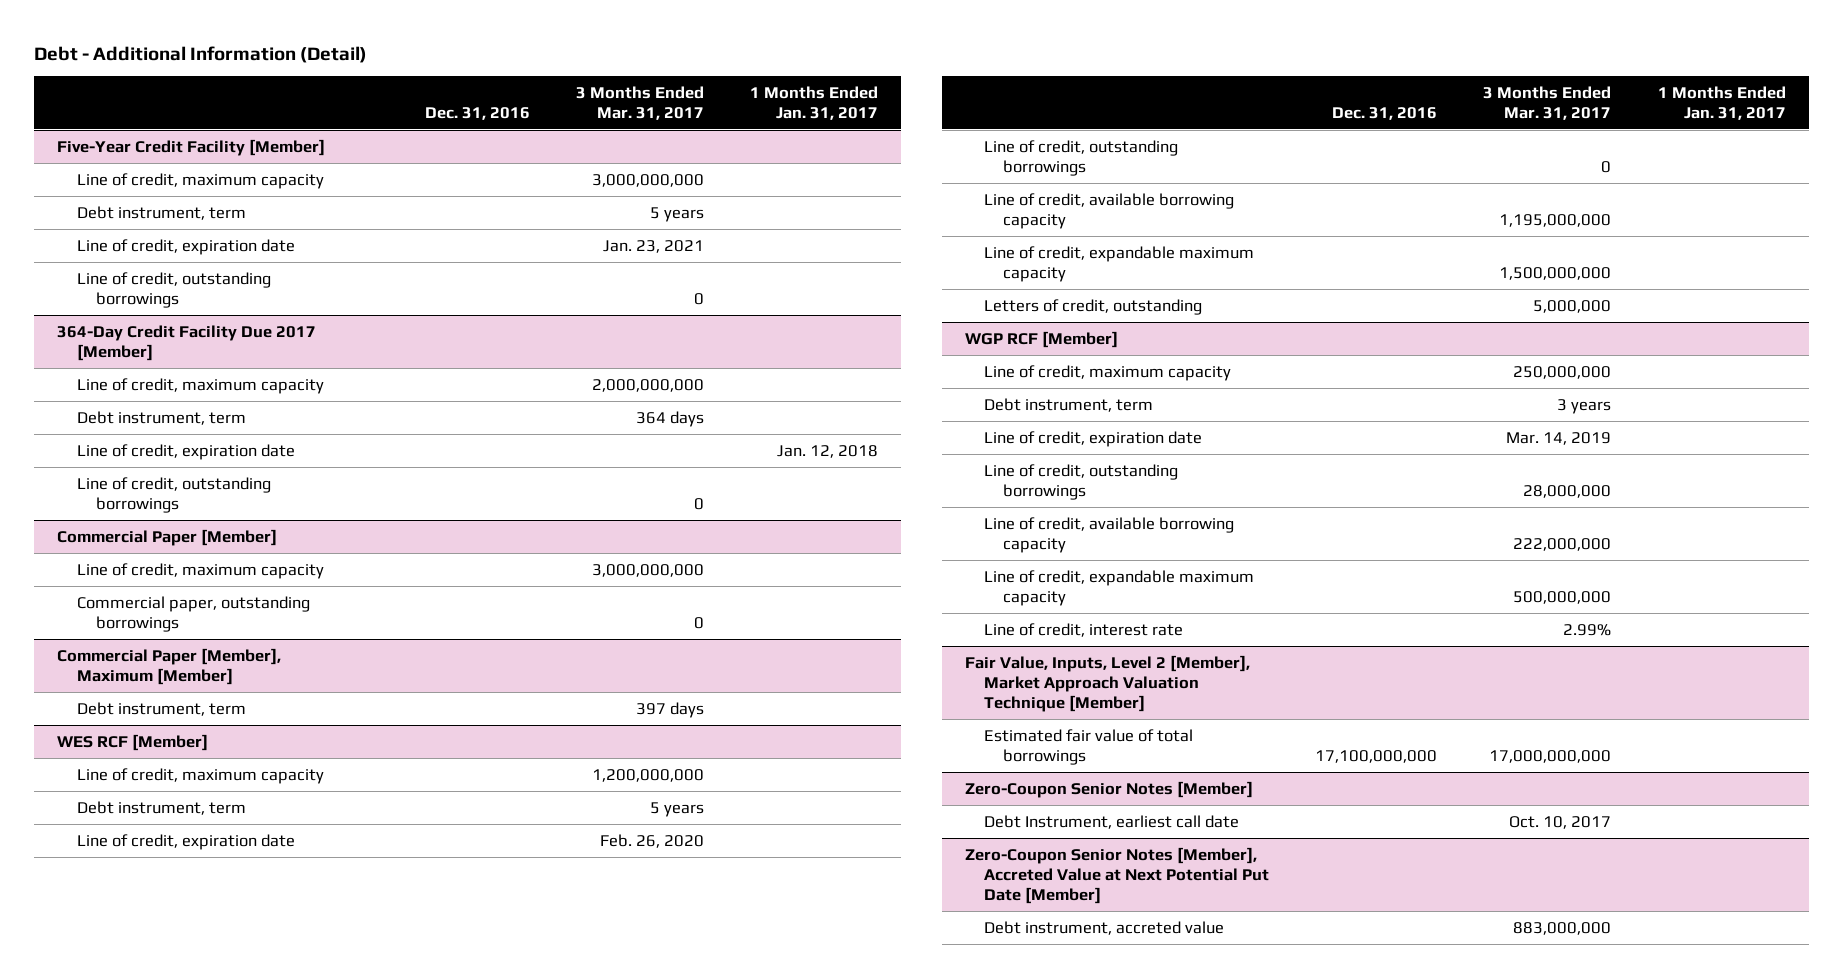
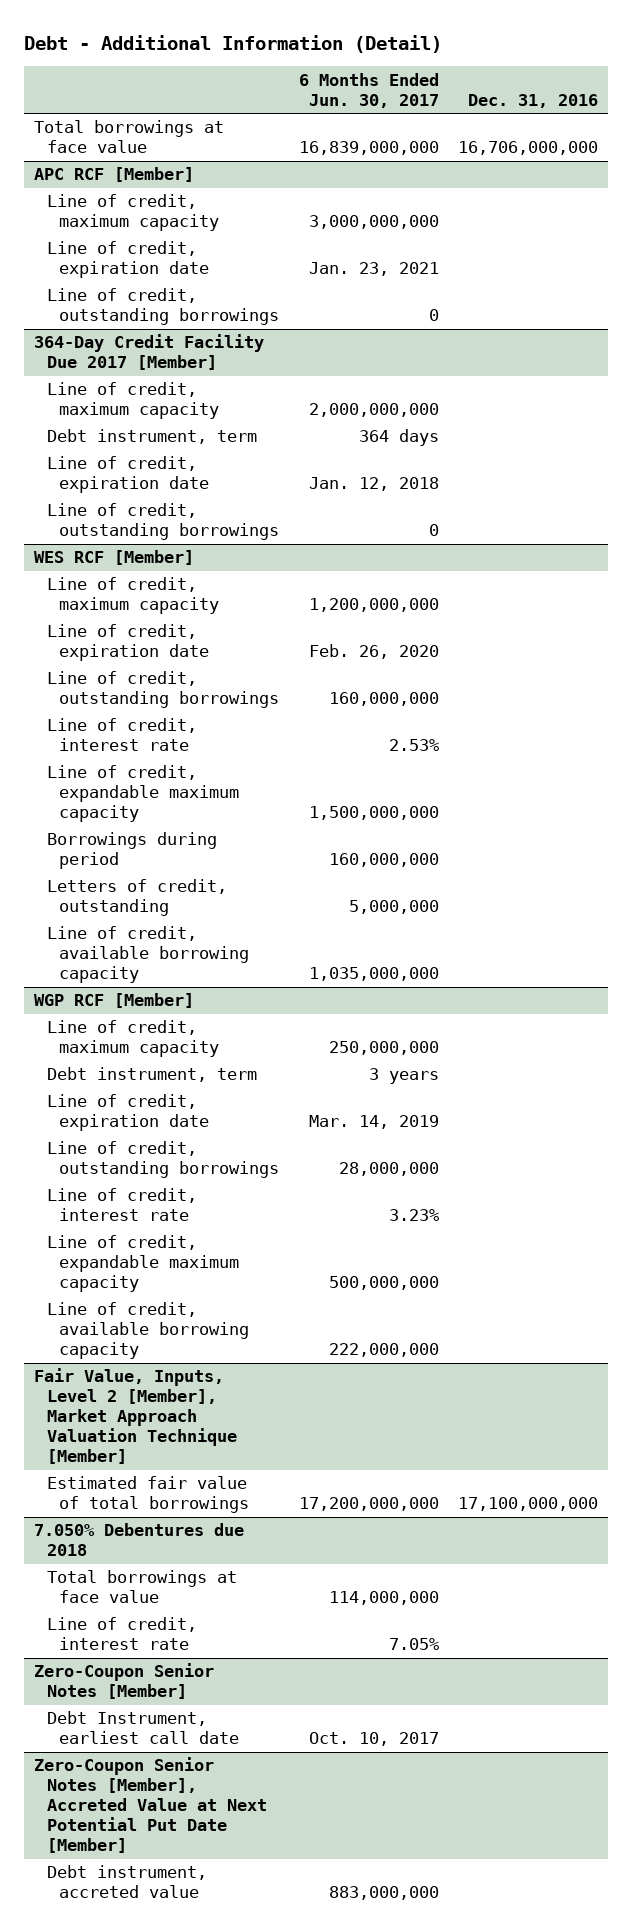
- | Dec. 31, 2016 | 3 Months Ended Mar. 31, 2017 | 1 Months Ended Jan. 31, 2017
+ | 6 Months Ended Jun. 30, 2017 | Dec. 31, 2016
- Five-Year Credit Facility [Member]
+ Total borrowings at face value | 16,839,000,000 | 16,706,000,000
+ APC RCF [Member]
- Debt instrument, term | | 5 years |
- Commercial Paper [Member]
- Line of credit, maximum capacity | | 3,000,000,000 |
- Commercial paper, outstanding borrowings | | 0 |
- Commercial Paper [Member], Maximum [Member]
- Debt instrument, term | | 397 days |
@ WES RCF [Member]
- Debt instrument, term | | 5 years |
+ Line of credit, interest rate | 2.53% |
+ Borrowings during period | 160,000,000 |
moved down: Line of credit, available borrowing capacity | 1,035,000,000 |
@ WGP RCF [Member]
moved down: Line of credit, expandable maximum capacity | 500,000,000 |
moved down: Line of credit, available borrowing capacity | 222,000,000 |
+ 7.050% Debentures due 2018
+ Total borrowings at face value | 114,000,000 |
+ Line of credit, interest rate | 7.05% |

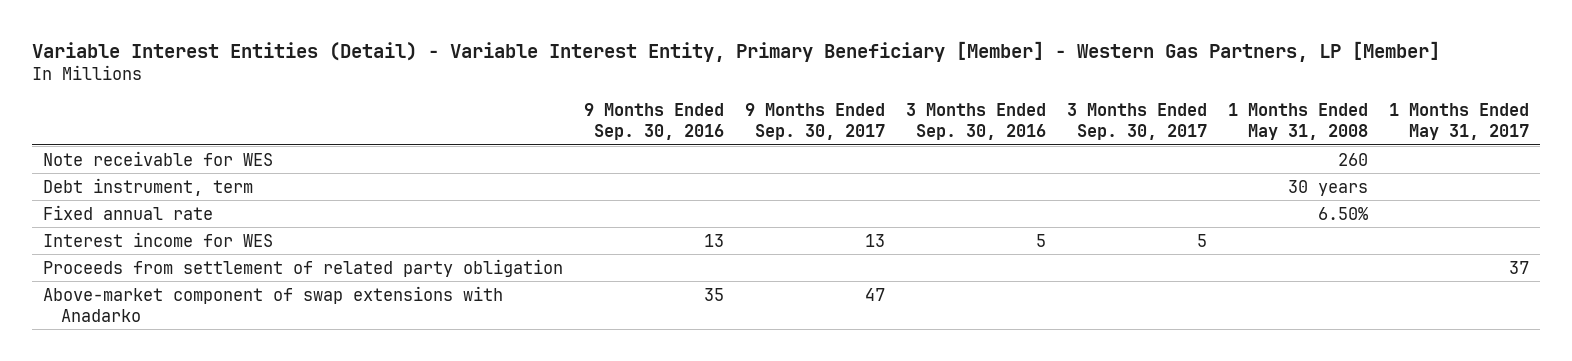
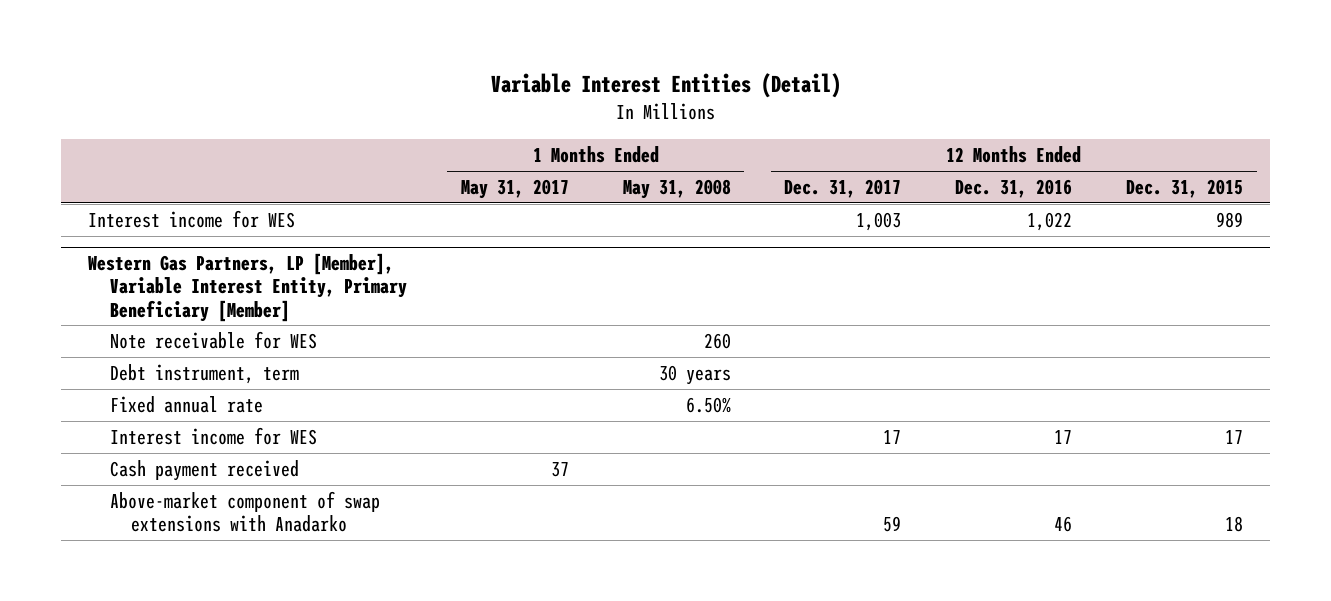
- Variable Interest Entities (Detail) - Variable Interest Entity, Primary Beneficiary [Member] - Western Gas Partners, LP [Member]
+ Variable Interest Entities (Detail)
- | 9 Months Ended Sep. 30, 2016 | 9 Months Ended Sep. 30, 2017 | 3 Months Ended Sep. 30, 2016 | 3 Months Ended Sep. 30, 2017 | 1 Months Ended May 31, 2008 | 1 Months Ended May 31, 2017
+ | 1 Months Ended May 31, 2017 | 1 Months Ended May 31, 2008 | 12 Months Ended Dec. 31, 2017 | 12 Months Ended Dec. 31, 2016 | 12 Months Ended Dec. 31, 2015
- Note receivable for WES | | | | | 260 |
- Debt instrument, term | | | | | 30 years |
- Fixed annual rate | | | | | 6.50% |
- Proceeds from settlement of related party obligation | | | | | | 37
- Above-market component of swap extensions with Anadarko | 35 | 47 | | | |
+ Western Gas Partners, LP [Member], Variable Interest Entity, Primary Beneficiary [Member]
+ Note receivable for WES | | 260 | | |
+ Debt instrument, term | | 30 years | | |
+ Fixed annual rate | | 6.50% | | |
+ Interest income for WES | | | 17 | 17 | 17
+ Cash payment received | 37 | | | |
+ Above-market component of swap extensions with Anadarko | | | 59 | 46 | 18

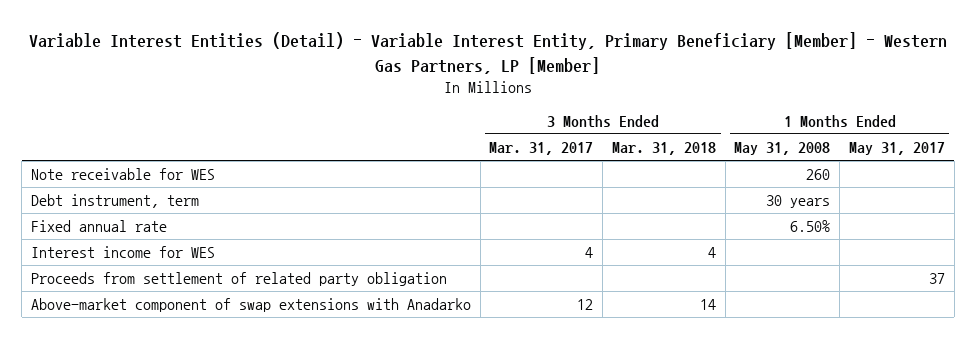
- Variable Interest Entities (Detail)
+ Variable Interest Entities (Detail) - Variable Interest Entity, Primary Beneficiary [Member] - Western Gas Partners, LP [Member]
- | 1 Months Ended May 31, 2017 | 1 Months Ended May 31, 2008 | 12 Months Ended Dec. 31, 2017 | 12 Months Ended Dec. 31, 2016 | 12 Months Ended Dec. 31, 2015
+ | 3 Months Ended Mar. 31, 2017 | 3 Months Ended Mar. 31, 2018 | 1 Months Ended May 31, 2008 | 1 Months Ended May 31, 2017
+ Note receivable for WES | | | 260 |
+ Debt instrument, term | | | 30 years |
+ Fixed annual rate | | | 6.50% |
- Western Gas Partners, LP [Member], Variable Interest Entity, Primary Beneficiary [Member]
- Note receivable for WES | | 260 | | |
- Debt instrument, term | | 30 years | | |
- Fixed annual rate | | 6.50% | | |
- Interest income for WES | | | 17 | 17 | 17
- Cash payment received | 37 | | | |
- Above-market component of swap extensions with Anadarko | | | 59 | 46 | 18
+ Proceeds from settlement of related party obligation | | | | 37
+ Above-market component of swap extensions with Anadarko | 12 | 14 | |

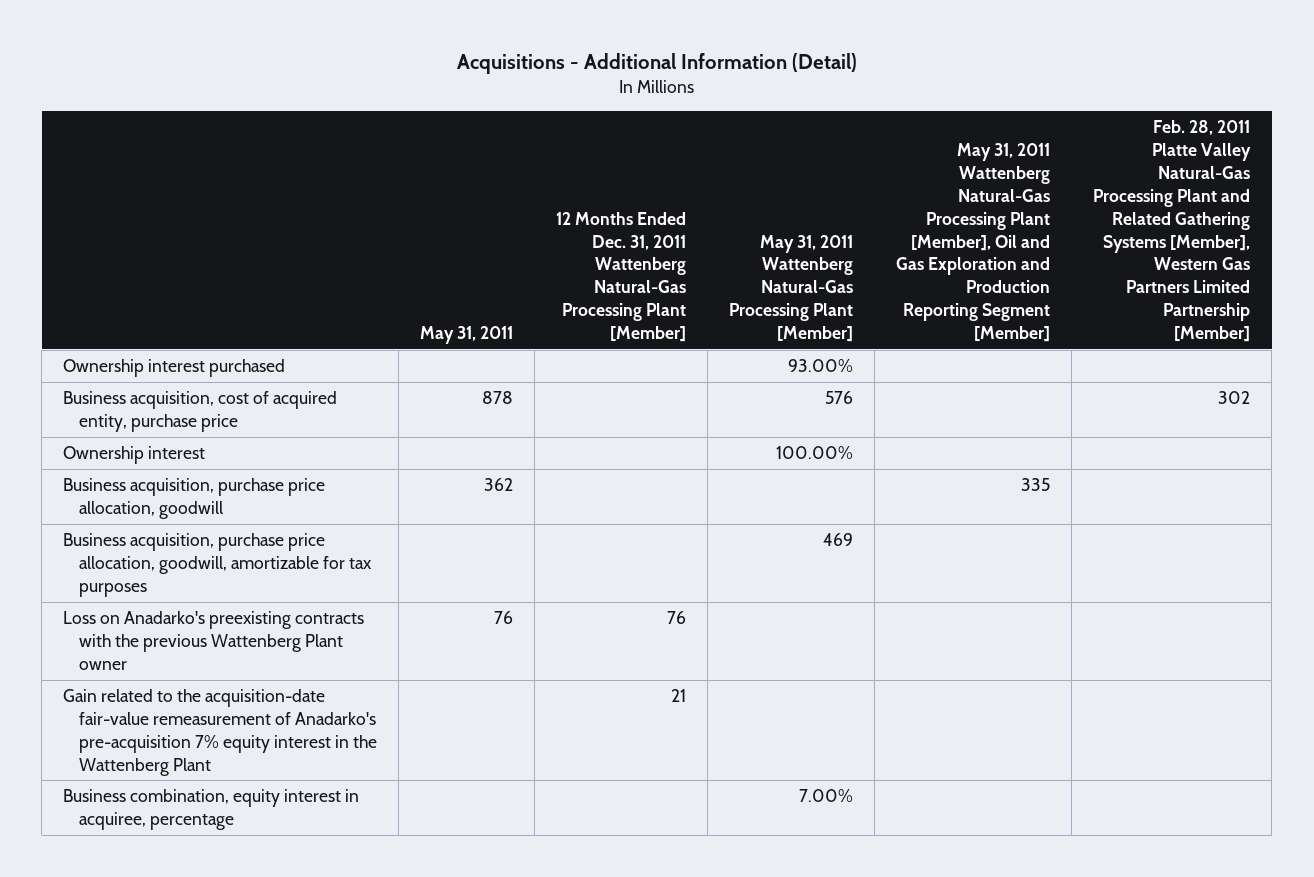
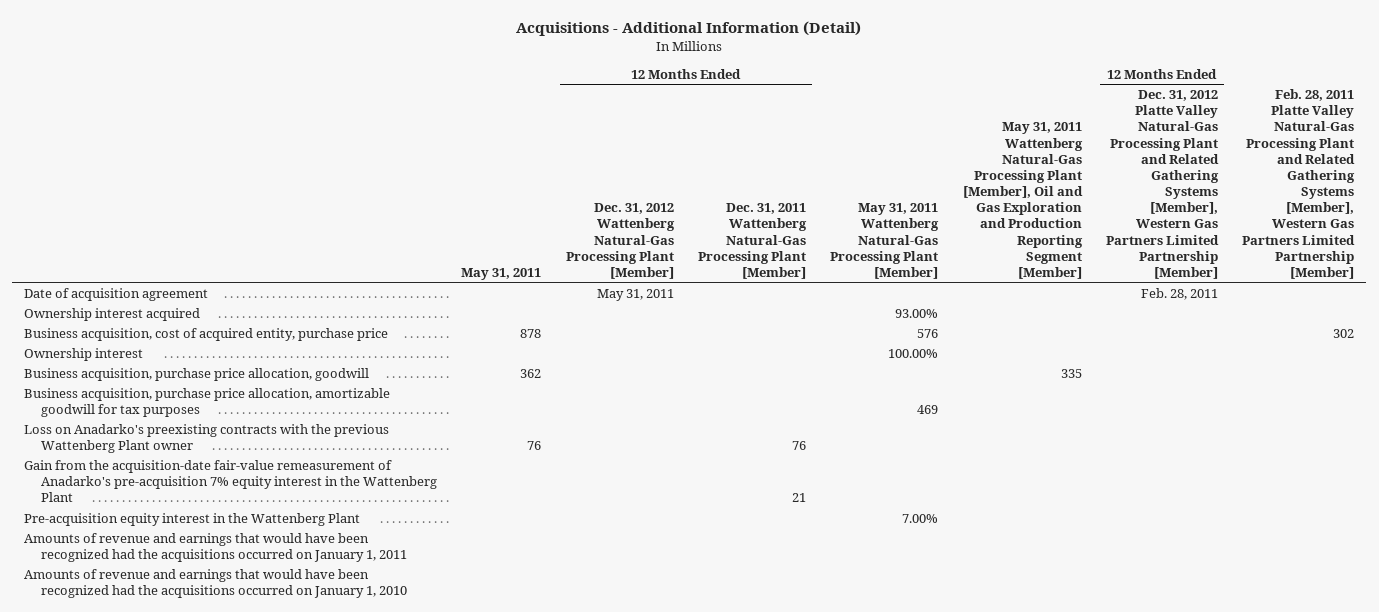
- | May 31, 2011 | 12 Months Ended Dec. 31, 2011 Wattenberg Natural-Gas Processing Plant [Member] | May 31, 2011 Wattenberg Natural-Gas Processing Plant [Member] | May 31, 2011 Wattenberg Natural-Gas Processing Plant [Member], Oil and Gas Exploration and Production Reporting Segment [Member] | Feb. 28, 2011 Platte Valley Natural-Gas Processing Plant and Related Gathering Systems [Member], Western Gas Partners Limited Partnership [Member]
+ | May 31, 2011 | 12 Months Ended Dec. 31, 2012 Wattenberg Natural-Gas Processing Plant [Member] | 12 Months Ended Dec. 31, 2011 Wattenberg Natural-Gas Processing Plant [Member] | May 31, 2011 Wattenberg Natural-Gas Processing Plant [Member] | May 31, 2011 Wattenberg Natural-Gas Processing Plant [Member], Oil and Gas Exploration and Production Reporting Segment [Member] | 12 Months Ended Dec. 31, 2012 Platte Valley Natural-Gas Processing Plant and Related Gathering Systems [Member], Western Gas Partners Limited Partnership [Member] | Feb. 28, 2011 Platte Valley Natural-Gas Processing Plant and Related Gathering Systems [Member], Western Gas Partners Limited Partnership [Member]
- Ownership interest purchased | | | 93.00% | |
+ Date of acquisition agreement | | May 31, 2011 | | | | Feb. 28, 2011 |
+ Ownership interest acquired | | | | 93.00% | | |
- Business acquisition, purchase price allocation, goodwill, amortizable for tax purposes | | | 469 | |
+ Business acquisition, purchase price allocation, amortizable goodwill for tax purposes | | | | 469 | | |
- Gain related to the acquisition-date fair-value remeasurement of Anadarko's pre-acquisition 7% equity interest in the Wattenberg Plant | | 21 | | |
- Business combination, equity interest in acquiree, percentage | | | 7.00% | |
+ Gain from the acquisition-date fair-value remeasurement of Anadarko's pre-acquisition 7% equity interest in the Wattenberg Plant | | | 21 | | | |
+ Pre-acquisition equity interest in the Wattenberg Plant | | | | 7.00% | | |
+ Amounts of revenue and earnings that would have been recognized had the acquisitions occurred on January 1, 2011
+ Amounts of revenue and earnings that would have been recognized had the acquisitions occurred on January 1, 2010

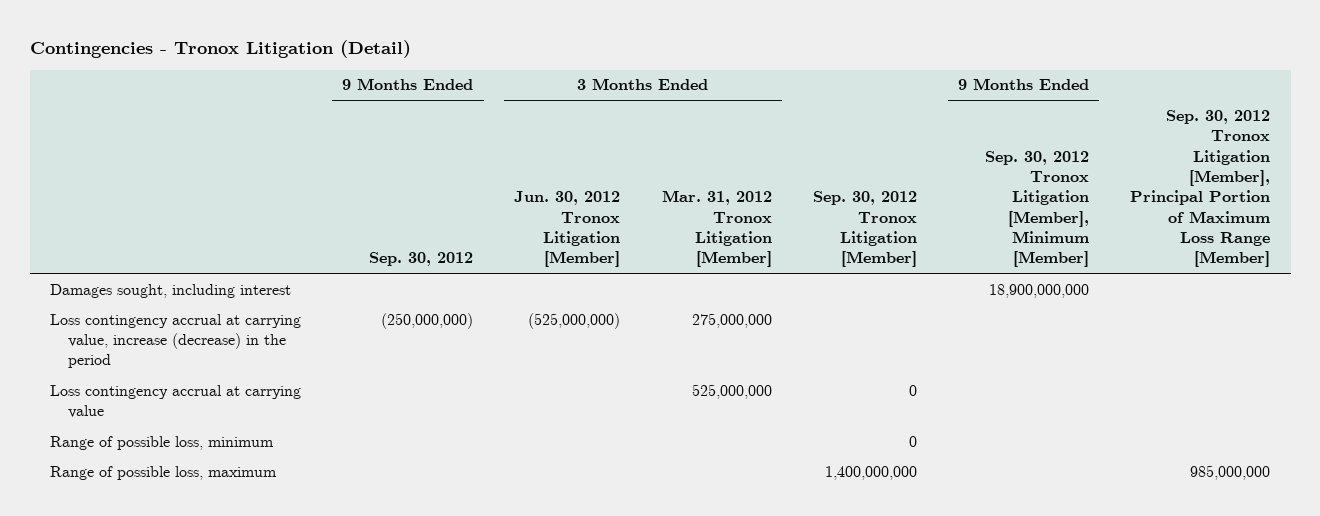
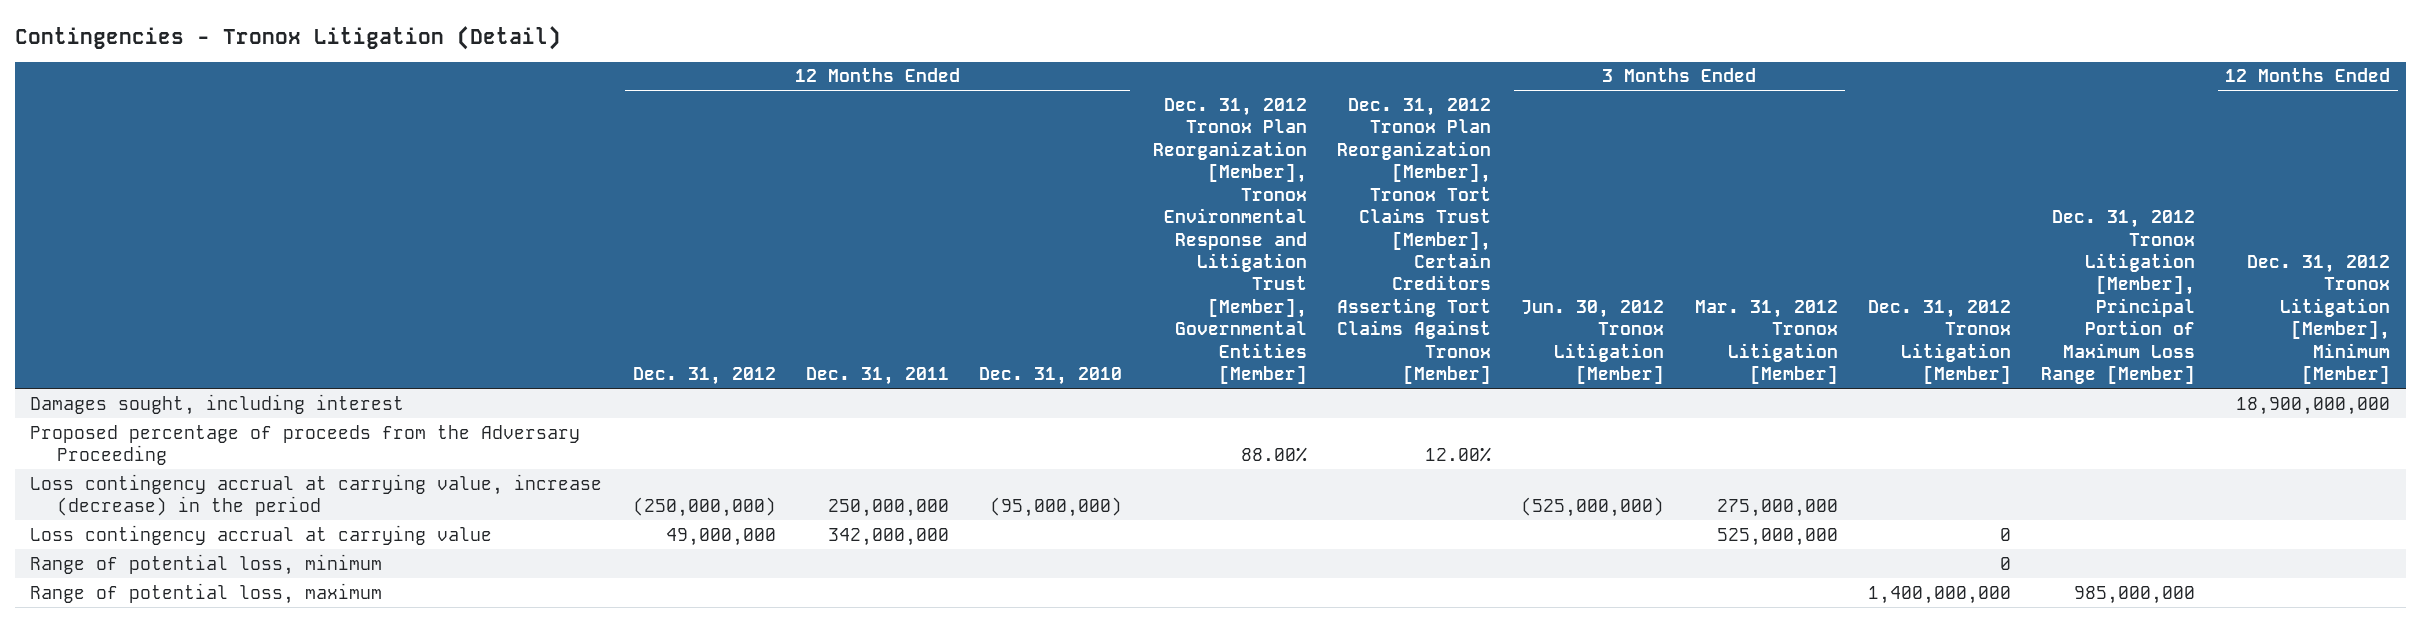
- | 9 Months Ended Sep. 30, 2012 | 3 Months Ended Jun. 30, 2012 Tronox Litigation [Member] | 3 Months Ended Mar. 31, 2012 Tronox Litigation [Member] | Sep. 30, 2012 Tronox Litigation [Member] | 9 Months Ended Sep. 30, 2012 Tronox Litigation [Member], Minimum [Member] | Sep. 30, 2012 Tronox Litigation [Member], Principal Portion of Maximum Loss Range [Member]
+ | 12 Months Ended Dec. 31, 2012 | 12 Months Ended Dec. 31, 2011 | 12 Months Ended Dec. 31, 2010 | Dec. 31, 2012 Tronox Plan Reorganization [Member], Tronox Environmental Response and Litigation Trust [Member], Governmental Entities [Member] | Dec. 31, 2012 Tronox Plan Reorganization [Member], Tronox Tort Claims Trust [Member], Certain Creditors Asserting Tort Claims Against Tronox [Member] | 3 Months Ended Jun. 30, 2012 Tronox Litigation [Member] | 3 Months Ended Mar. 31, 2012 Tronox Litigation [Member] | Dec. 31, 2012 Tronox Litigation [Member] | Dec. 31, 2012 Tronox Litigation [Member], Principal Portion of Maximum Loss Range [Member] | 12 Months Ended Dec. 31, 2012 Tronox Litigation [Member], Minimum [Member]
+ Proposed percentage of proceeds from the Adversary Proceeding | | | | 88.00% | 12.00% | | | | |
- Range of possible loss, minimum | | | | 0 | |
- Range of possible loss, maximum | | | | 1,400,000,000 | | 985,000,000
+ Range of potential loss, minimum | | | | | | | | 0 | |
+ Range of potential loss, maximum | | | | | | | | 1,400,000,000 | 985,000,000 |

